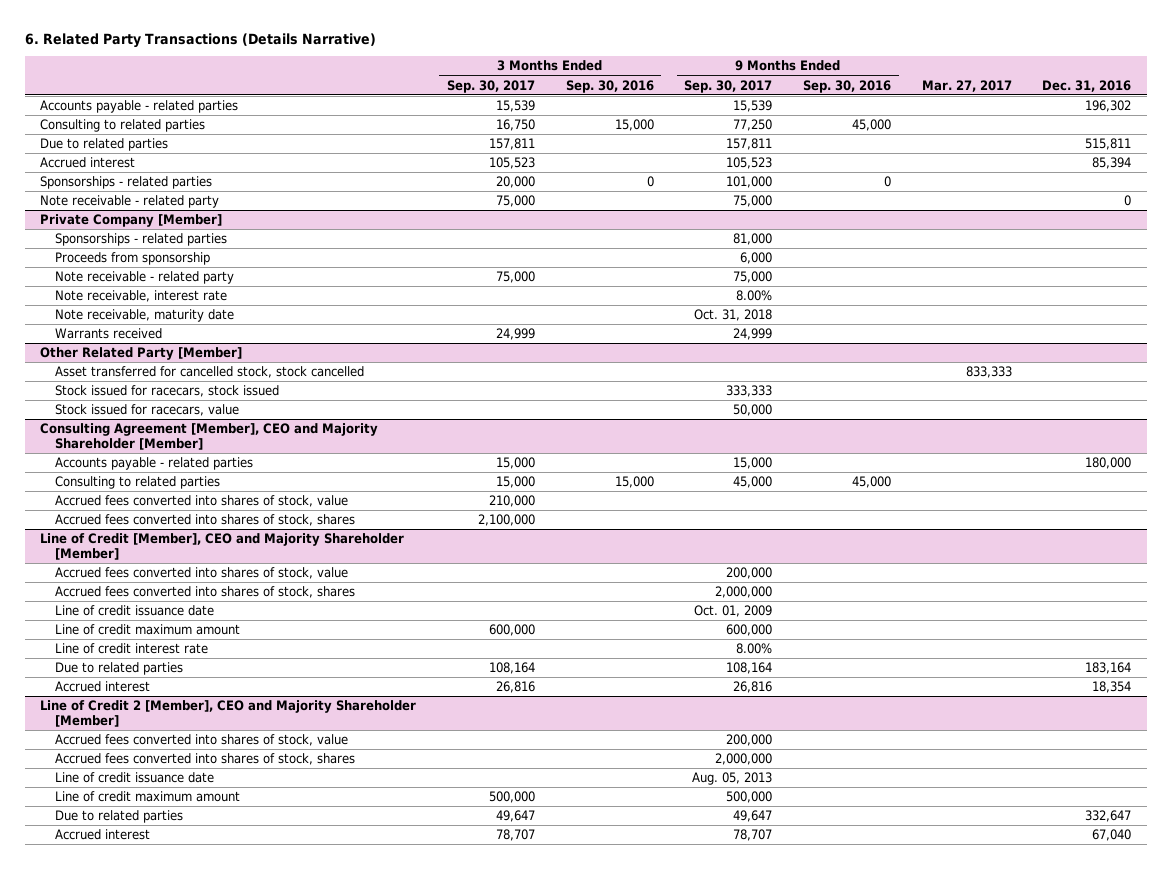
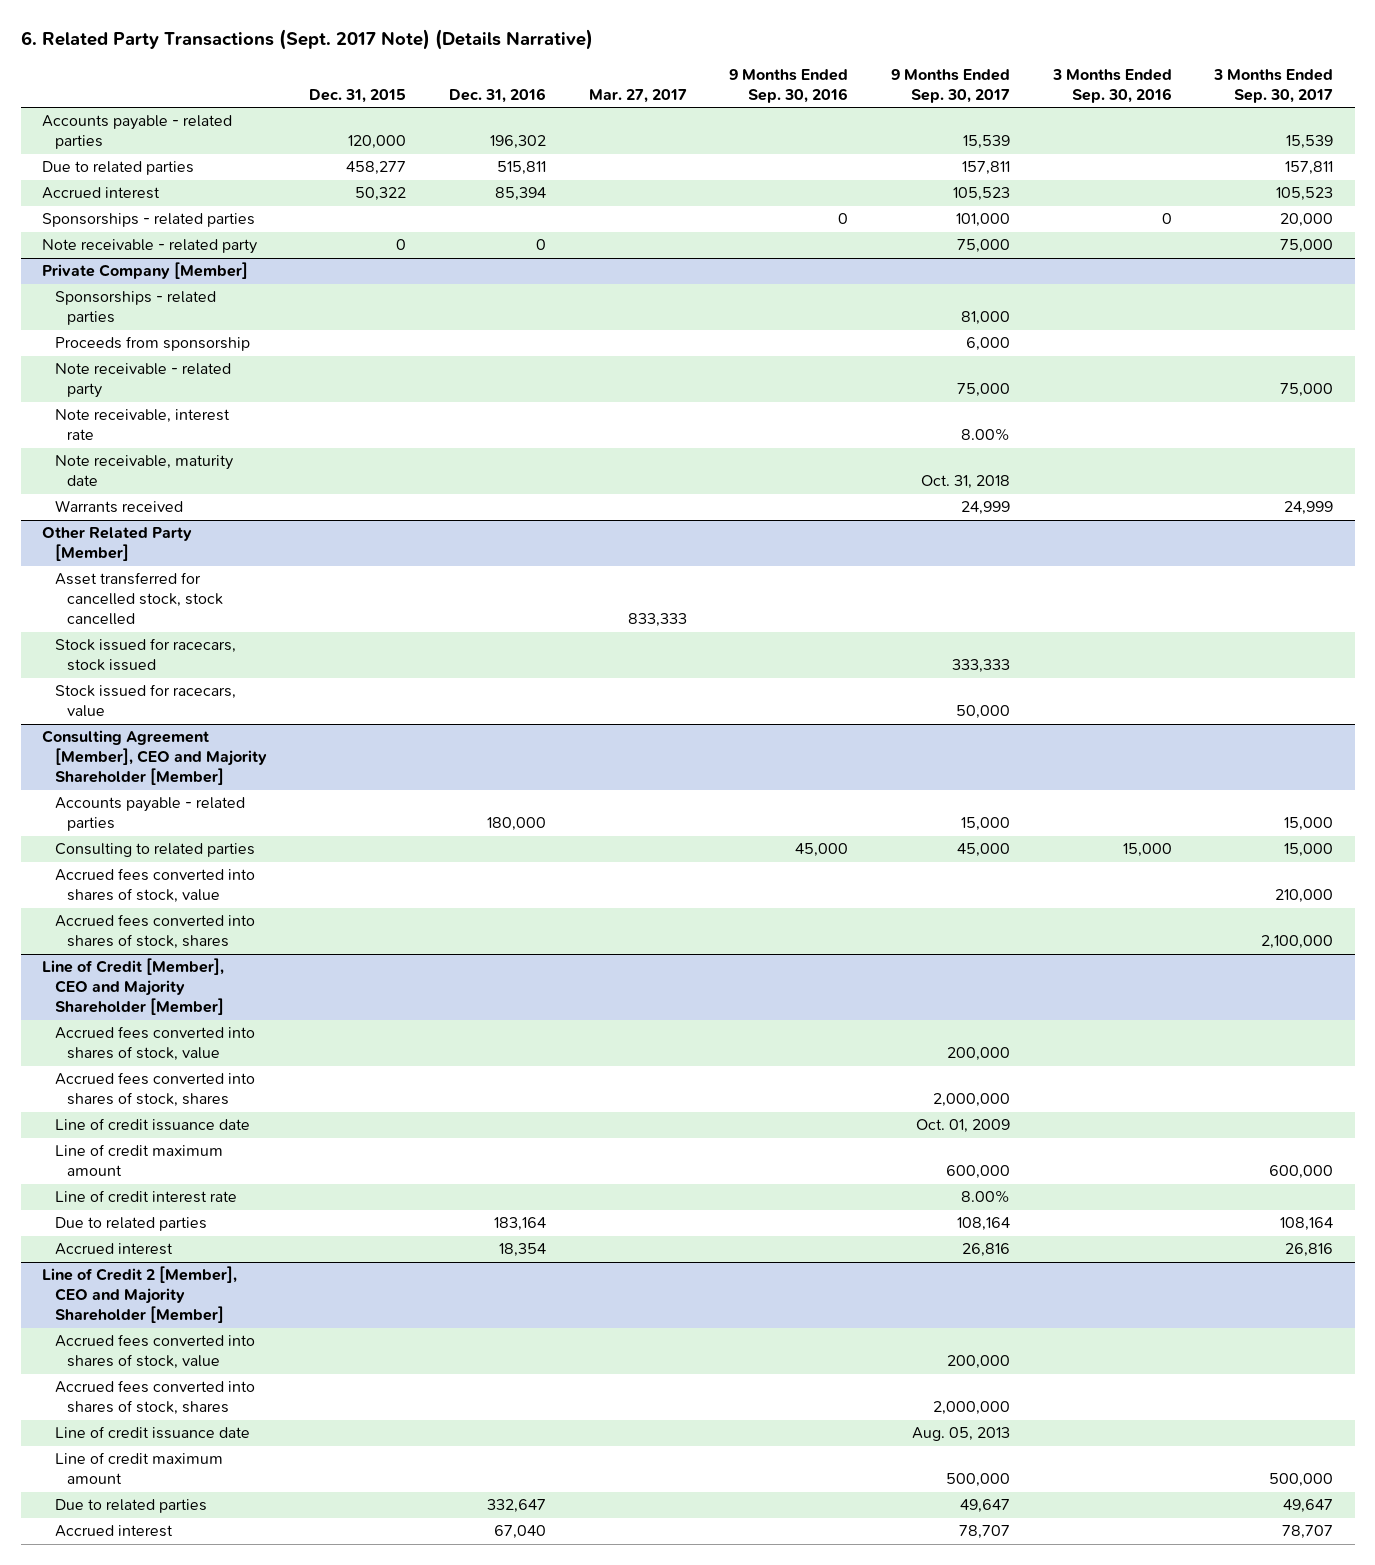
- 6. Related Party Transactions (Details Narrative)
+ 6. Related Party Transactions (Sept. 2017 Note) (Details Narrative)
- | 3 Months Ended Sep. 30, 2017 | 3 Months Ended Sep. 30, 2016 | 9 Months Ended Sep. 30, 2017 | 9 Months Ended Sep. 30, 2016 | Mar. 27, 2017 | Dec. 31, 2016
+ | Dec. 31, 2015 | Dec. 31, 2016 | Mar. 27, 2017 | 9 Months Ended Sep. 30, 2016 | 9 Months Ended Sep. 30, 2017 | 3 Months Ended Sep. 30, 2016 | 3 Months Ended Sep. 30, 2017
- Consulting to related parties | 16,750 | 15,000 | 77,250 | 45,000 | |

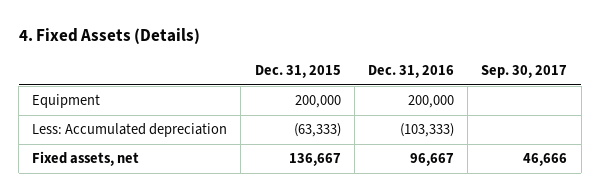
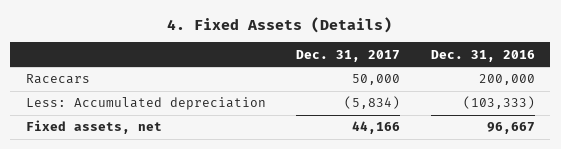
- | Dec. 31, 2015 | Dec. 31, 2016 | Sep. 30, 2017
+ | Dec. 31, 2017 | Dec. 31, 2016
- Equipment | 200,000 | 200,000 |
+ Racecars | 50,000 | 200,000

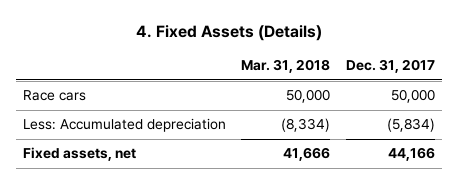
- | Dec. 31, 2017 | Dec. 31, 2016
+ | Mar. 31, 2018 | Dec. 31, 2017
- Racecars | 50,000 | 200,000
+ Race cars | 50,000 | 50,000

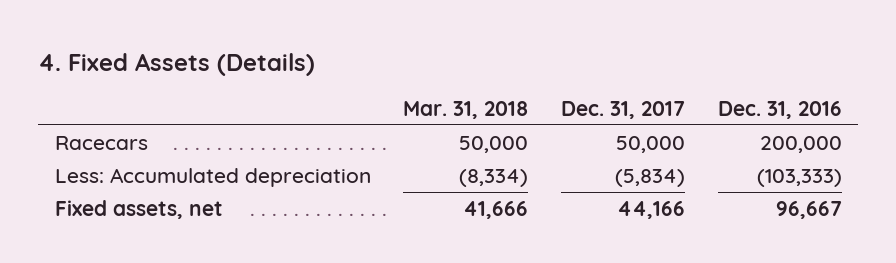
- | Mar. 31, 2018 | Dec. 31, 2017
+ | Mar. 31, 2018 | Dec. 31, 2017 | Dec. 31, 2016
- Race cars | 50,000 | 50,000
+ Racecars | 50,000 | 50,000 | 200,000

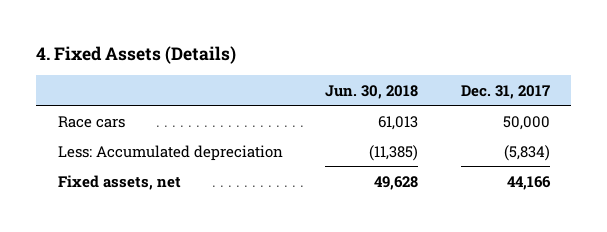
- | Mar. 31, 2018 | Dec. 31, 2017 | Dec. 31, 2016
+ | Jun. 30, 2018 | Dec. 31, 2017
- Racecars | 50,000 | 50,000 | 200,000
+ Race cars | 61,013 | 50,000

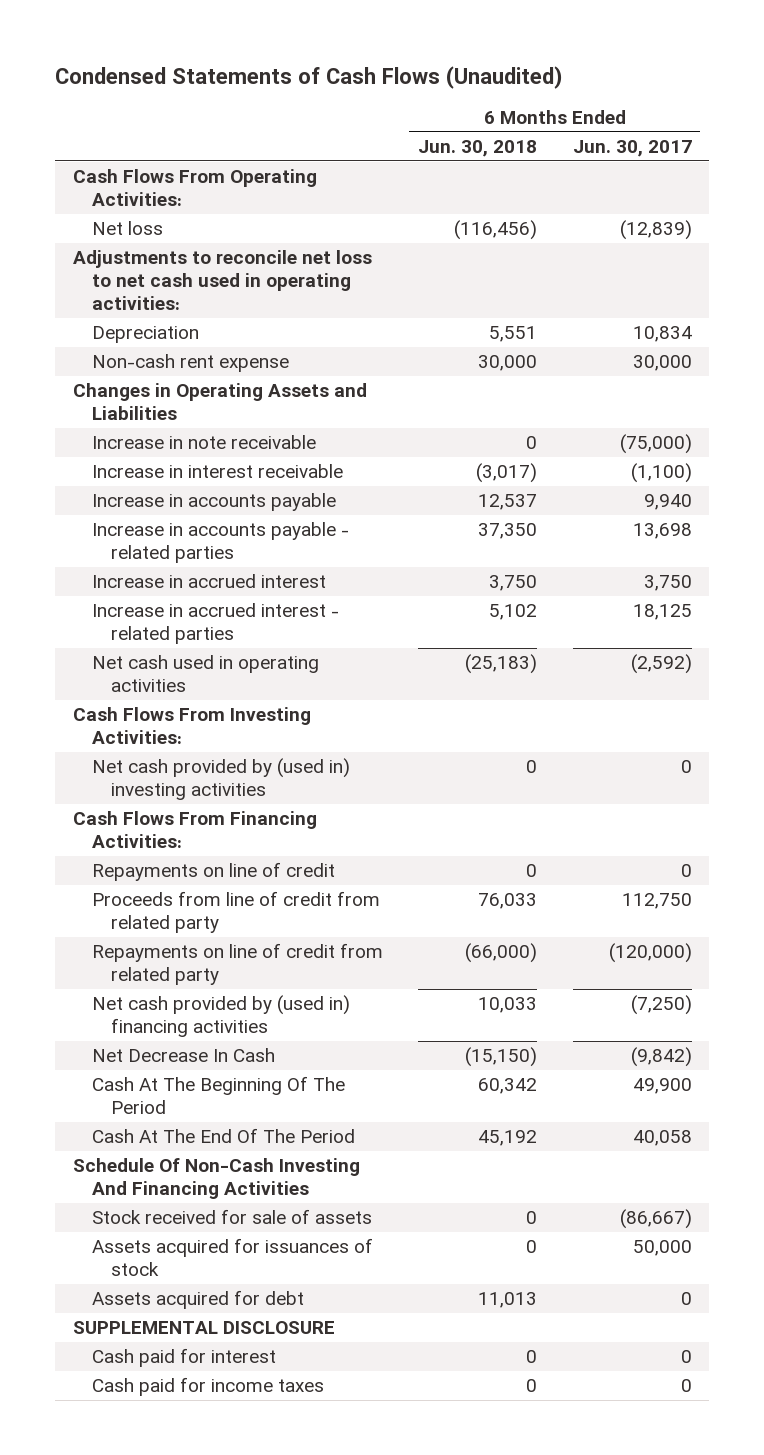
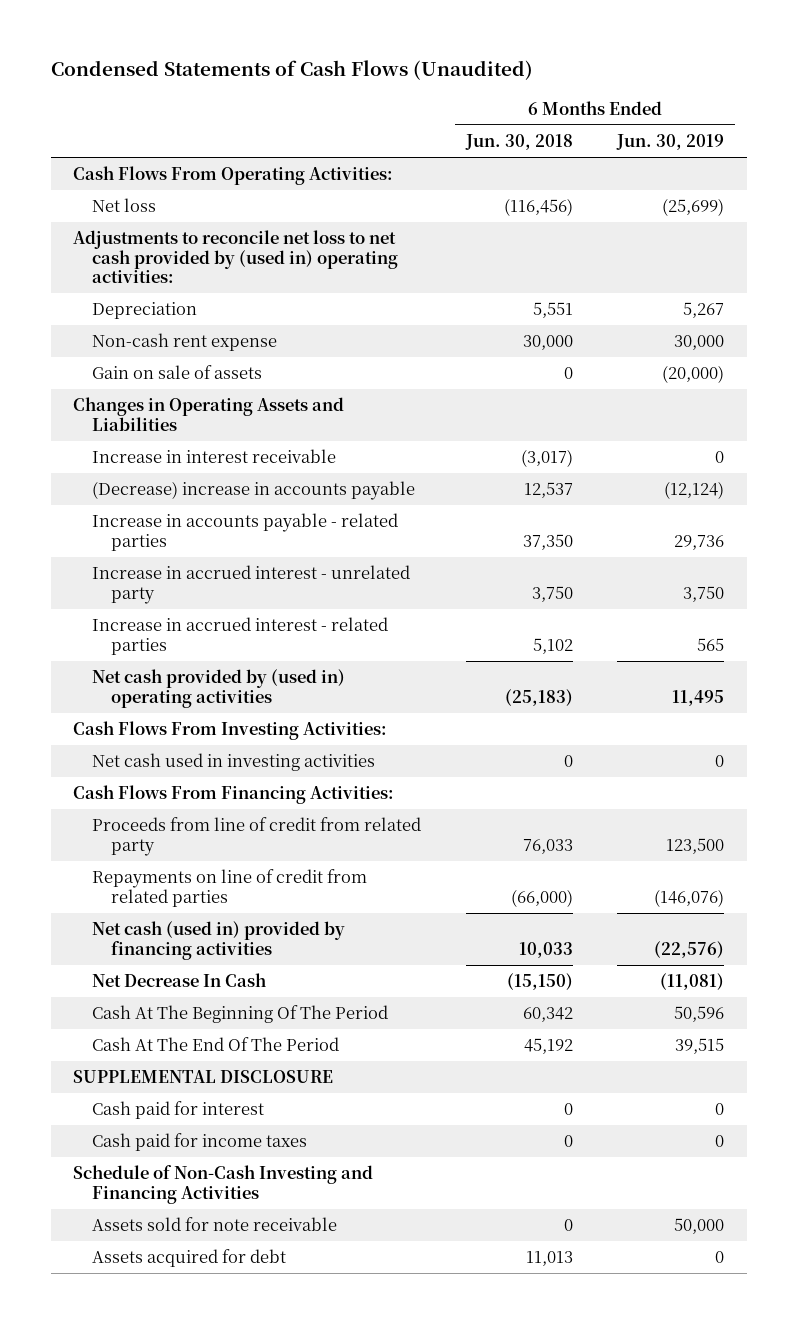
- | 6 Months Ended Jun. 30, 2018 | 6 Months Ended Jun. 30, 2017
+ | 6 Months Ended Jun. 30, 2018 | 6 Months Ended Jun. 30, 2019
- Adjustments to reconcile net loss to net cash used in operating activities:
+ Adjustments to reconcile net loss to net cash provided by (used in) operating activities:
+ Gain on sale of assets | 0 | (20,000)
- Increase in note receivable | 0 | (75,000)
- Increase in accounts payable | 12,537 | 9,940
+ (Decrease) increase in accounts payable | 12,537 | (12,124)
- Increase in accrued interest | 3,750 | 3,750
+ Increase in accrued interest - unrelated party | 3,750 | 3,750
- Net cash used in operating activities | (25,183) | (2,592)
+ Net cash provided by (used in) operating activities | (25,183) | 11,495
- Net cash provided by (used in) investing activities | 0 | 0
+ Net cash used in investing activities | 0 | 0
- Repayments on line of credit | 0 | 0
- Repayments on line of credit from related party | (66,000) | (120,000)
- Net cash provided by (used in) financing activities | 10,033 | (7,250)
+ Repayments on line of credit from related parties | (66,000) | (146,076)
+ Net cash (used in) provided by financing activities | 10,033 | (22,576)
- Schedule Of Non-Cash Investing And Financing Activities
- Stock received for sale of assets | 0 | (86,667)
- Assets acquired for issuances of stock | 0 | 50,000
+ Schedule of Non-Cash Investing and Financing Activities
+ Assets sold for note receivable | 0 | 50,000
moved down: Assets acquired for debt | 11,013 | 0

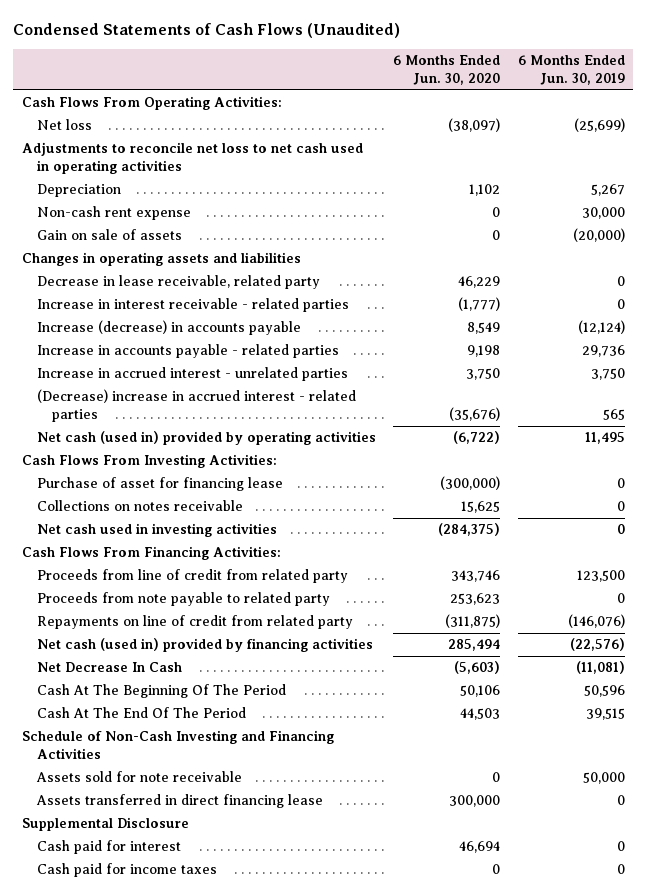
- | 6 Months Ended Jun. 30, 2018 | 6 Months Ended Jun. 30, 2019
+ | 6 Months Ended Jun. 30, 2020 | 6 Months Ended Jun. 30, 2019
- Adjustments to reconcile net loss to net cash provided by (used in) operating activities:
+ Adjustments to reconcile net loss to net cash used in operating activities
- Changes in Operating Assets and Liabilities
- Increase in interest receivable | (3,017) | 0
- (Decrease) increase in accounts payable | 12,537 | (12,124)
+ Changes in operating assets and liabilities
+ Decrease in lease receivable, related party | 46,229 | 0
+ Increase in interest receivable - related parties | (1,777) | 0
+ Increase (decrease) in accounts payable | 8,549 | (12,124)
- Increase in accrued interest - unrelated party | 3,750 | 3,750
- Increase in accrued interest - related parties | 5,102 | 565
- Net cash provided by (used in) operating activities | (25,183) | 11,495
+ Increase in accrued interest - unrelated parties | 3,750 | 3,750
+ (Decrease) increase in accrued interest - related parties | (35,676) | 565
+ Net cash (used in) provided by operating activities | (6,722) | 11,495
+ Purchase of asset for financing lease | (300,000) | 0
+ Collections on notes receivable | 15,625 | 0
- Repayments on line of credit from related parties | (66,000) | (146,076)
+ Proceeds from note payable to related party | 253,623 | 0
+ Repayments on line of credit from related party | (311,875) | (146,076)
- SUPPLEMENTAL DISCLOSURE
- Assets acquired for debt | 11,013 | 0
+ Assets transferred in direct financing lease | 300,000 | 0
+ Supplemental Disclosure
moved down: Cash paid for interest | 46,694 | 0
moved down: Cash paid for income taxes | 0 | 0

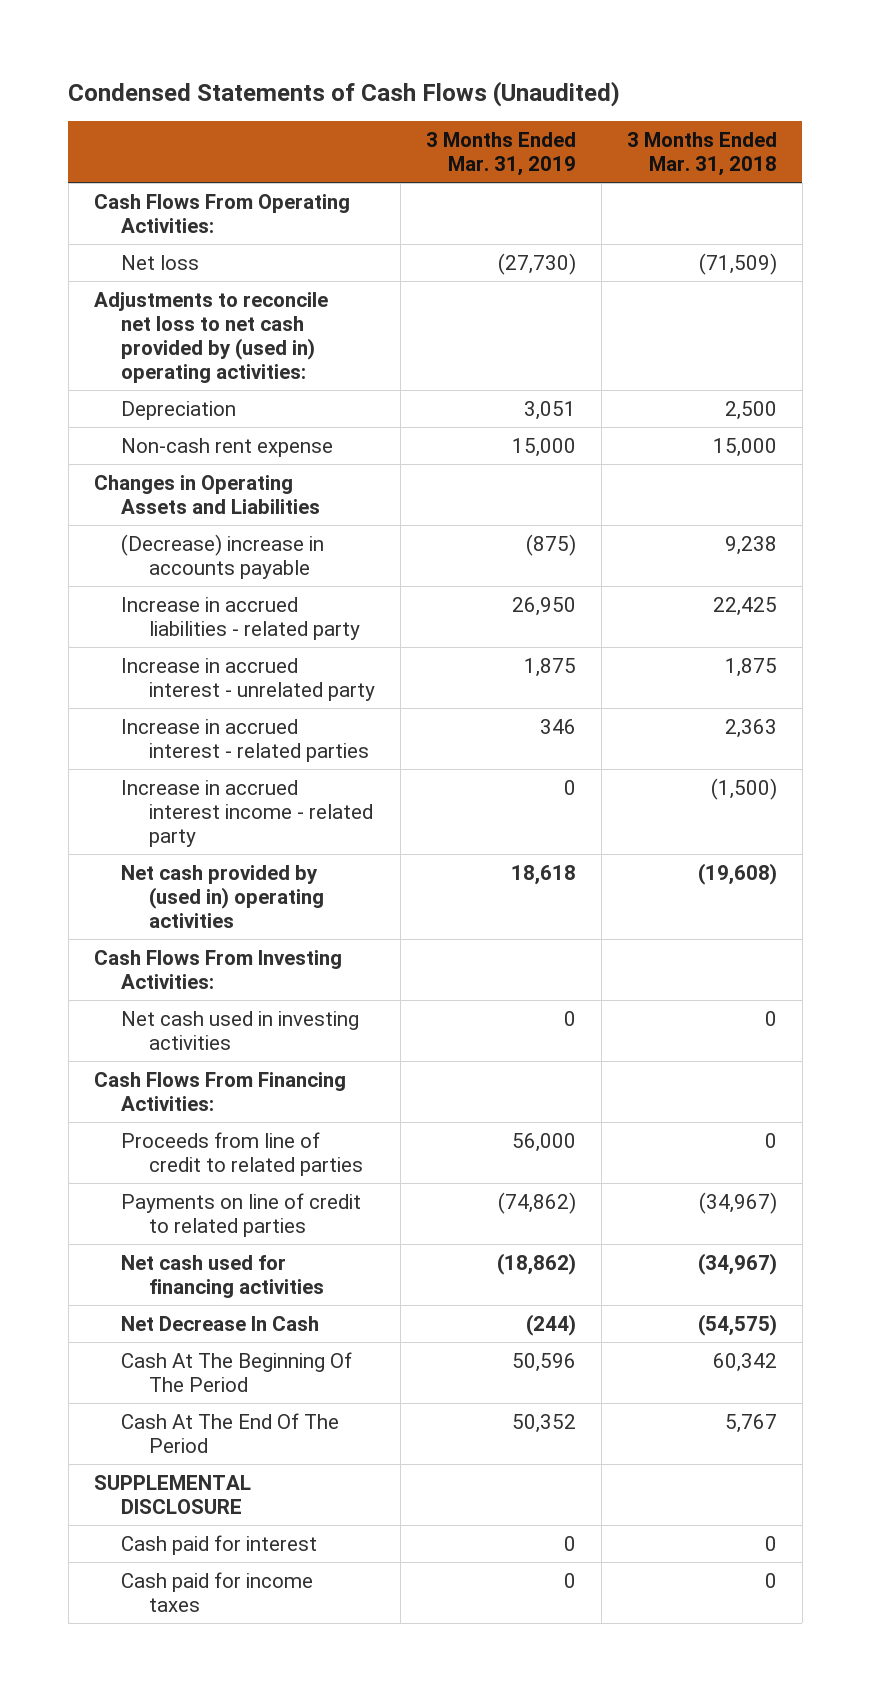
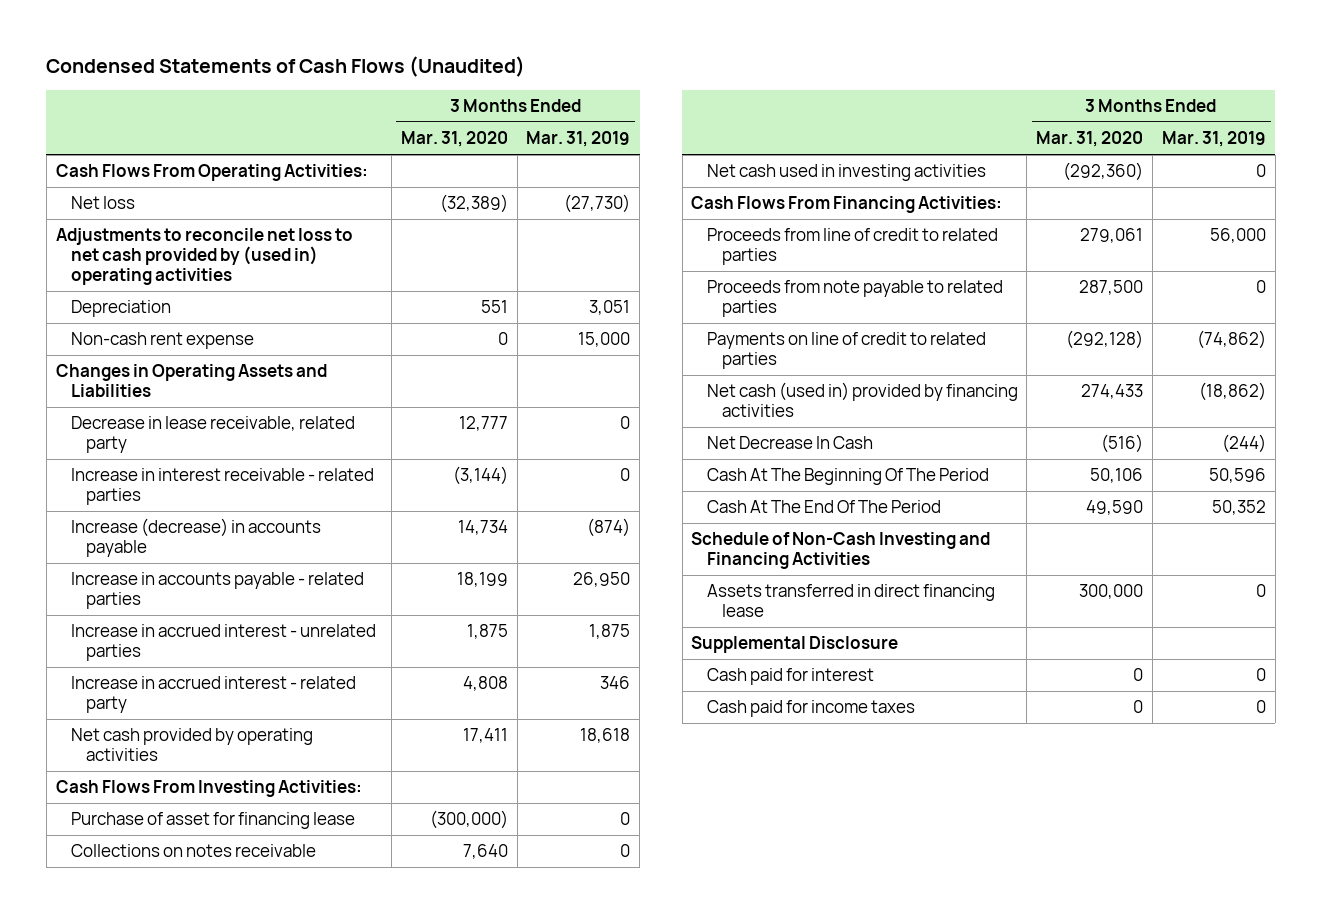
- | 3 Months Ended Mar. 31, 2019 | 3 Months Ended Mar. 31, 2018
+ | 3 Months Ended Mar. 31, 2020 | 3 Months Ended Mar. 31, 2019
- Adjustments to reconcile net loss to net cash provided by (used in) operating activities:
+ Adjustments to reconcile net loss to net cash provided by (used in) operating activities
- (Decrease) increase in accounts payable | (875) | 9,238
- Increase in accrued liabilities - related party | 26,950 | 22,425
- Increase in accrued interest - unrelated party | 1,875 | 1,875
- Increase in accrued interest - related parties | 346 | 2,363
- Increase in accrued interest income - related party | 0 | (1,500)
- Net cash provided by (used in) operating activities | 18,618 | (19,608)
+ Decrease in lease receivable, related party | 12,777 | 0
+ Increase in interest receivable - related parties | (3,144) | 0
+ Increase (decrease) in accounts payable | 14,734 | (874)
+ Increase in accounts payable - related parties | 18,199 | 26,950
+ Increase in accrued interest - unrelated parties | 1,875 | 1,875
+ Increase in accrued interest - related party | 4,808 | 346
+ Net cash provided by operating activities | 17,411 | 18,618
+ Purchase of asset for financing lease | (300,000) | 0
+ Collections on notes receivable | 7,640 | 0
+ Proceeds from note payable to related parties | 287,500 | 0
- Net cash used for financing activities | (18,862) | (34,967)
+ Net cash (used in) provided by financing activities | 274,433 | (18,862)
- SUPPLEMENTAL DISCLOSURE
+ Schedule of Non-Cash Investing and Financing Activities
+ Assets transferred in direct financing lease | 300,000 | 0
+ Supplemental Disclosure

